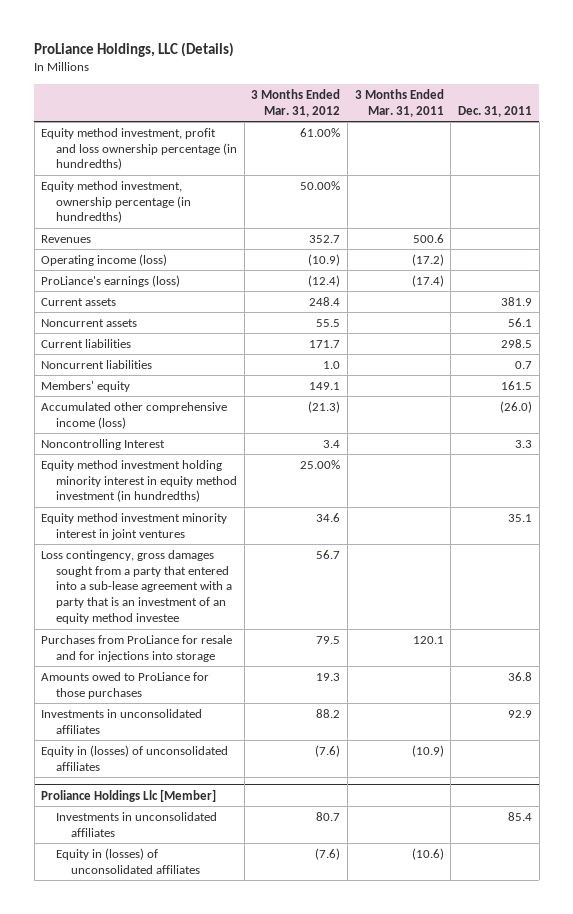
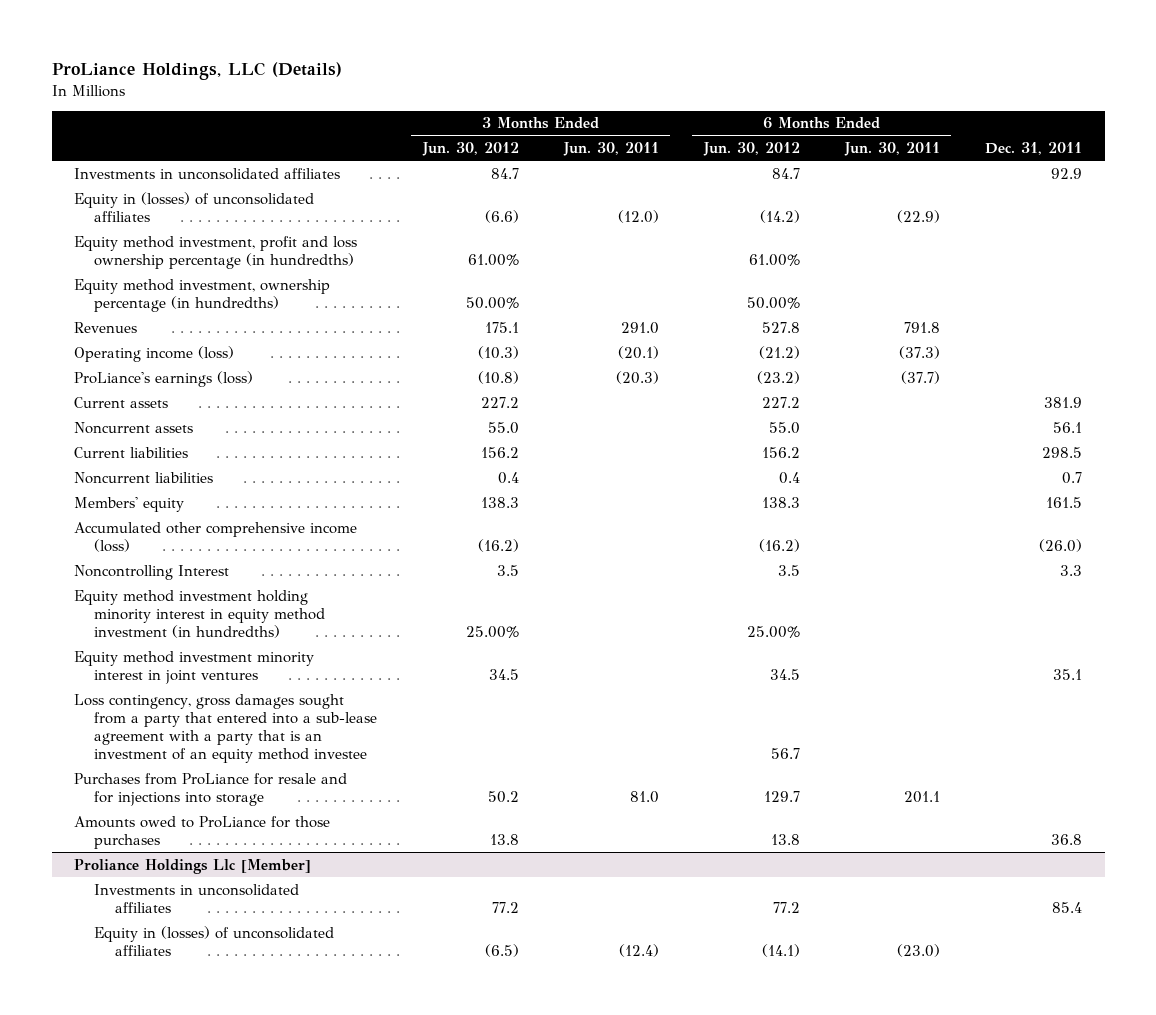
- | 3 Months Ended Mar. 31, 2012 | 3 Months Ended Mar. 31, 2011 | Dec. 31, 2011
+ | 3 Months Ended Jun. 30, 2012 | 3 Months Ended Jun. 30, 2011 | 6 Months Ended Jun. 30, 2012 | 6 Months Ended Jun. 30, 2011 | Dec. 31, 2011
moved up: Investments in unconsolidated affiliates | 84.7 | | 84.7 | | 92.9
moved up: Equity in (losses) of unconsolidated affiliates | (6.6) | (12.0) | (14.2) | (22.9) |

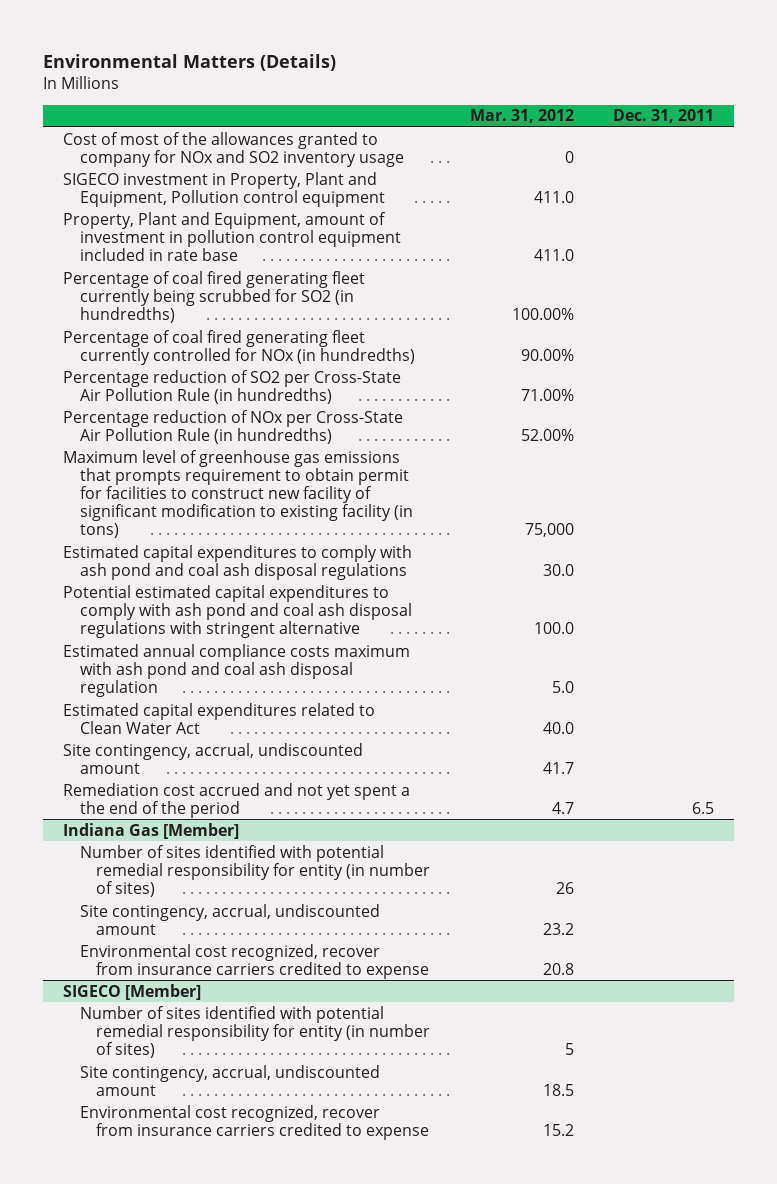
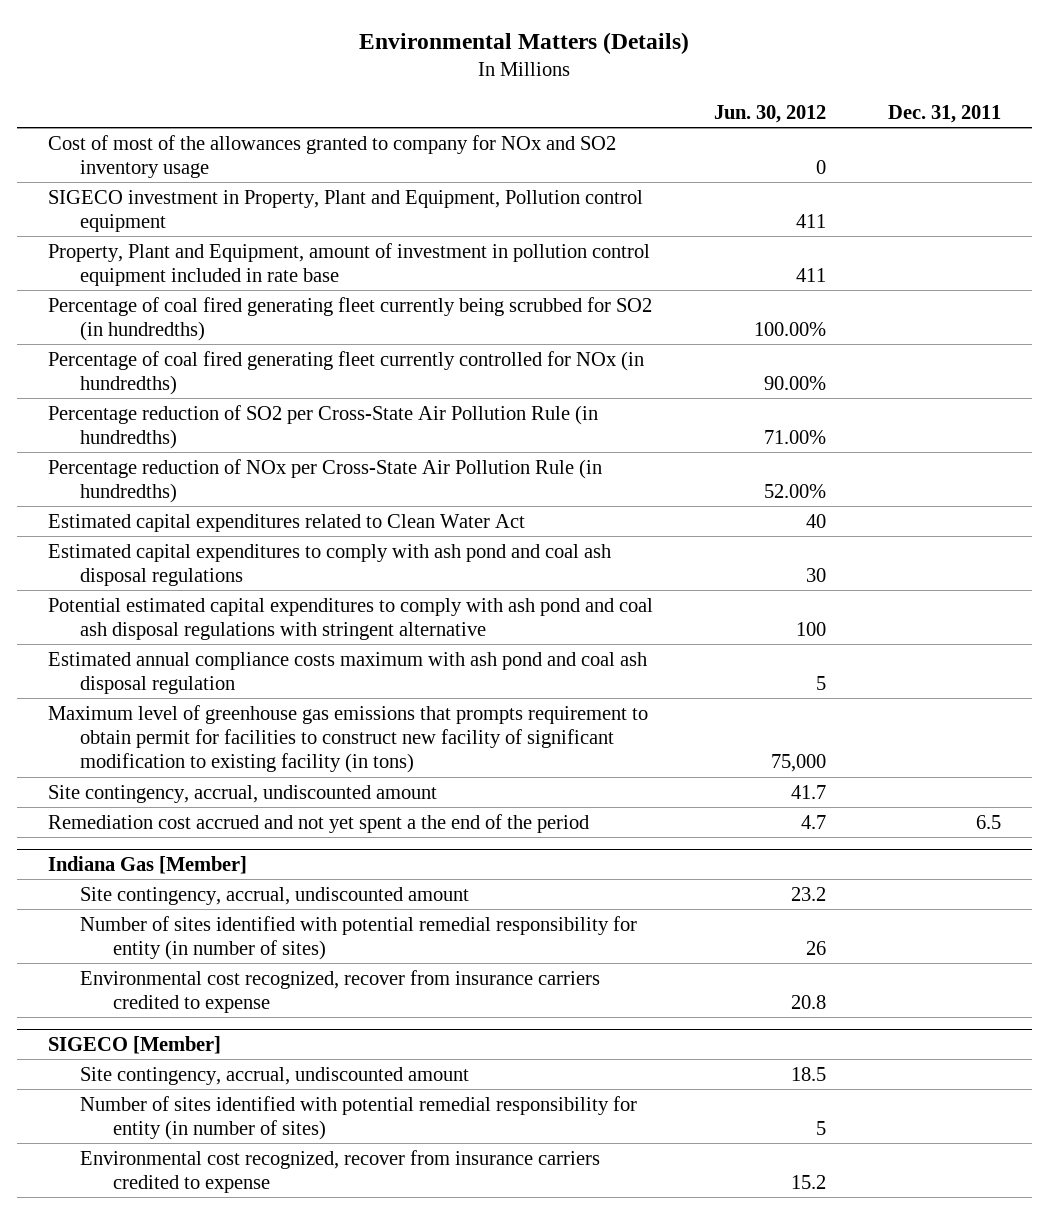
- | Mar. 31, 2012 | Dec. 31, 2011
+ | Jun. 30, 2012 | Dec. 31, 2011
moved up: Estimated capital expenditures related to Clean Water Act | 40 |
moved down: Maximum level of greenhouse gas emissions that prompts requirement to obtain permit for facilities to construct new facility of significant modification to existing facility (in tons) | 75,000 |
@ Indiana Gas [Member]
moved down: Number of sites identified with potential remedial responsibility for entity (in number of sites) | 26 |
@ SIGECO [Member]
moved down: Number of sites identified with potential remedial responsibility for entity (in number of sites) | 5 |

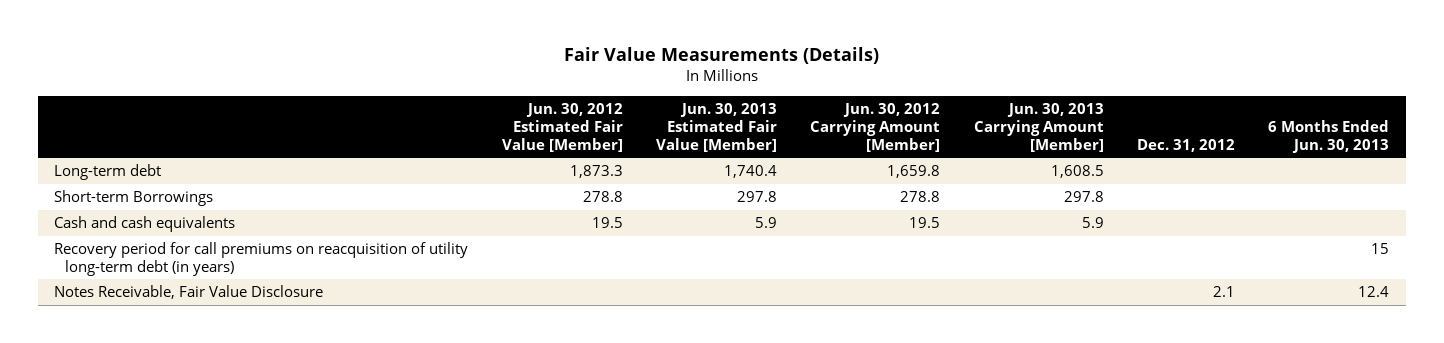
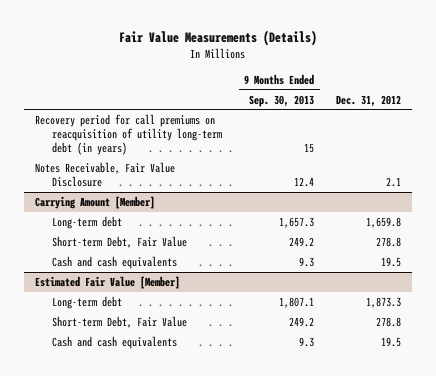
- | Jun. 30, 2012 Estimated Fair Value [Member] | Jun. 30, 2013 Estimated Fair Value [Member] | Jun. 30, 2012 Carrying Amount [Member] | Jun. 30, 2013 Carrying Amount [Member] | Dec. 31, 2012 | 6 Months Ended Jun. 30, 2013
+ | 9 Months Ended Sep. 30, 2013 | Dec. 31, 2012
- Long-term debt | 1,873.3 | 1,740.4 | 1,659.8 | 1,608.5 | |
- Short-term Borrowings | 278.8 | 297.8 | 278.8 | 297.8 | |
- Cash and cash equivalents | 19.5 | 5.9 | 19.5 | 5.9 | |
+ Carrying Amount [Member]
+ Long-term debt | 1,657.3 | 1,659.8
+ Short-term Debt, Fair Value | 249.2 | 278.8
+ Cash and cash equivalents | 9.3 | 19.5
+ Estimated Fair Value [Member]
+ Long-term debt | 1,807.1 | 1,873.3
+ Short-term Debt, Fair Value | 249.2 | 278.8
+ Cash and cash equivalents | 9.3 | 19.5

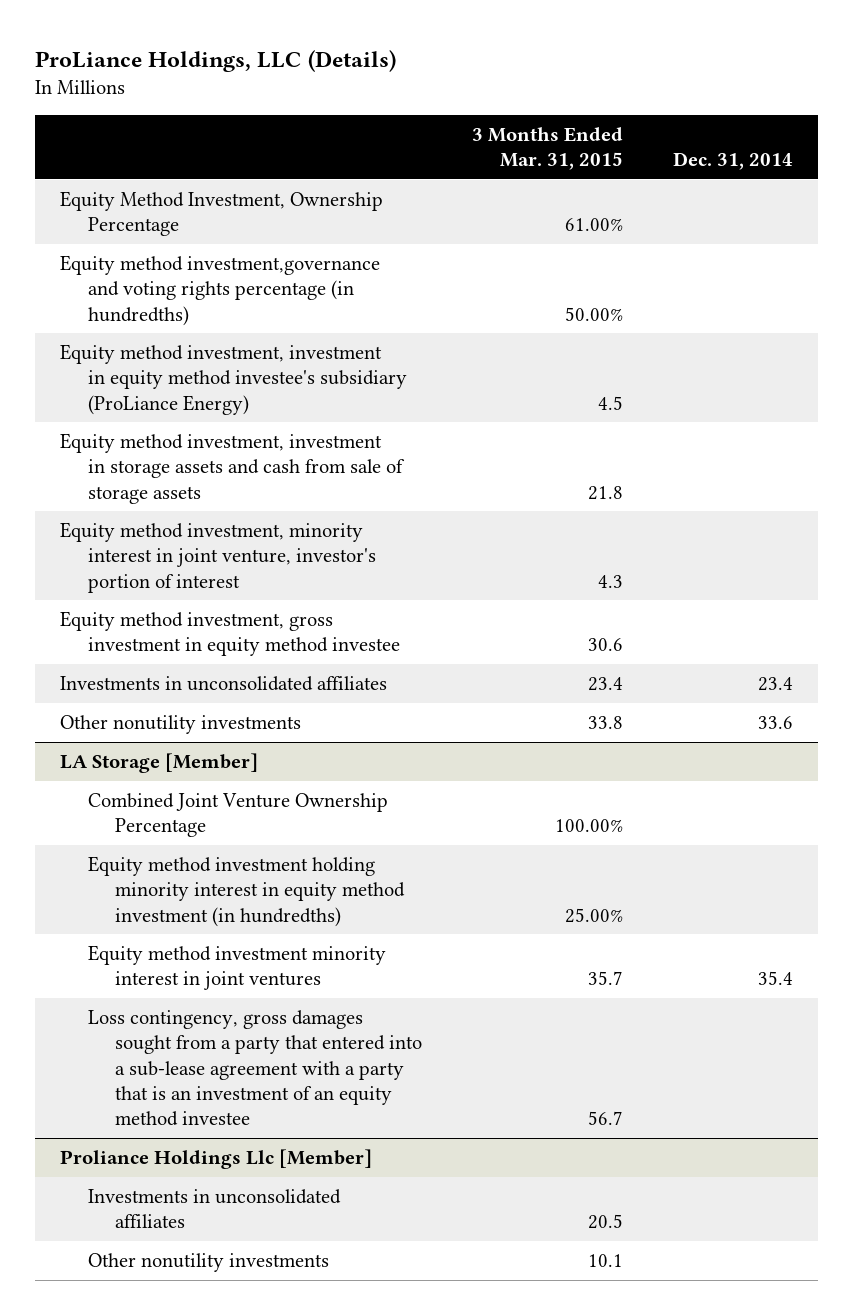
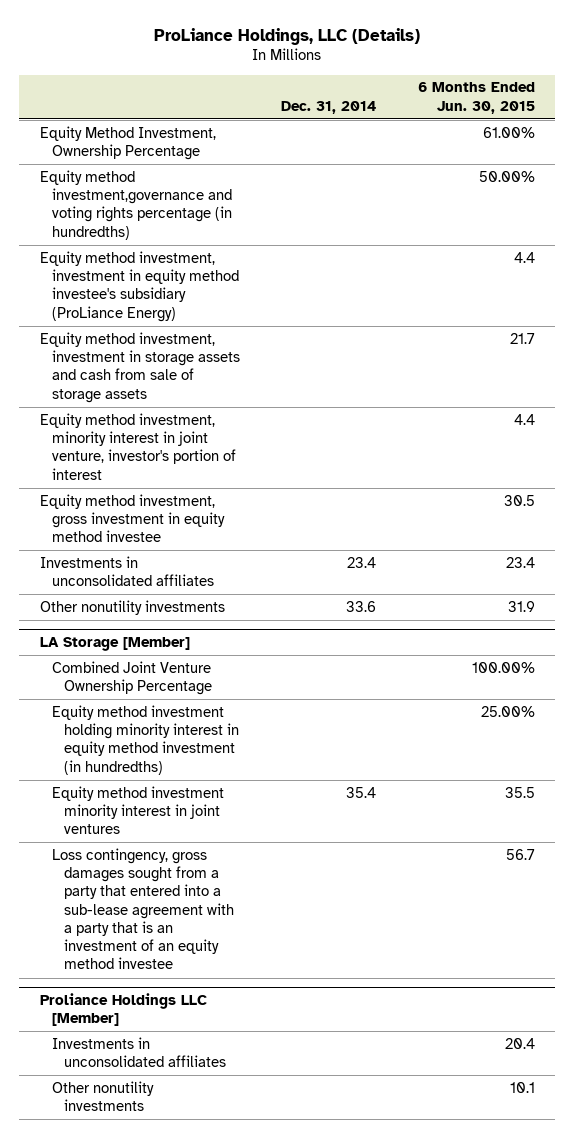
- | 3 Months Ended Mar. 31, 2015 | Dec. 31, 2014
+ | Dec. 31, 2014 | 6 Months Ended Jun. 30, 2015
- Proliance Holdings Llc [Member]
+ Proliance Holdings LLC [Member]

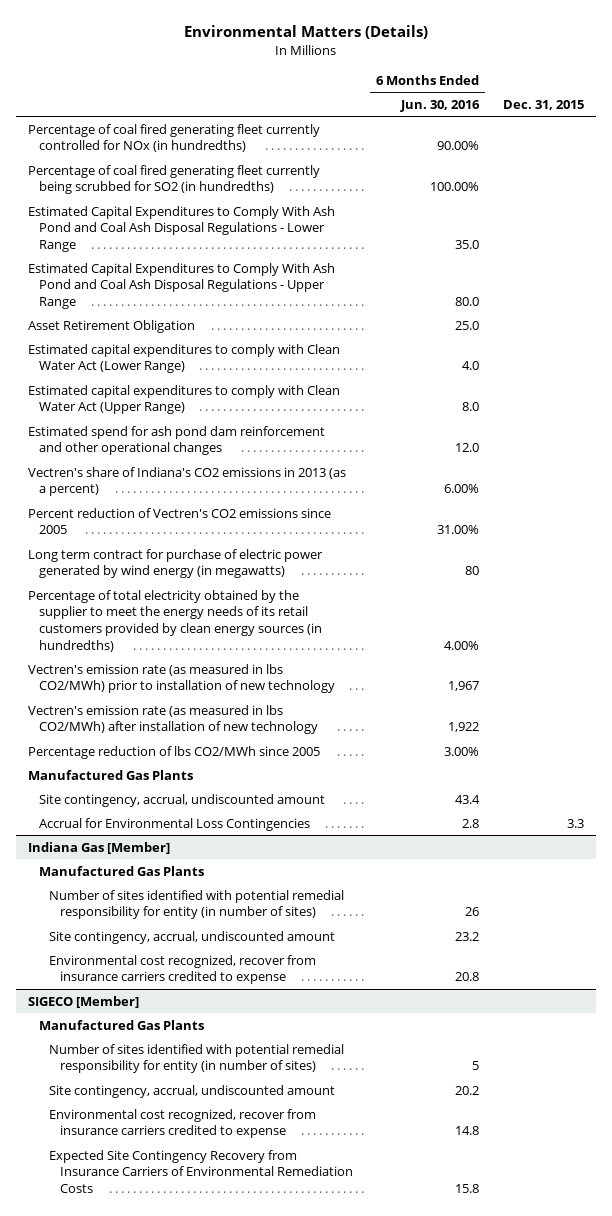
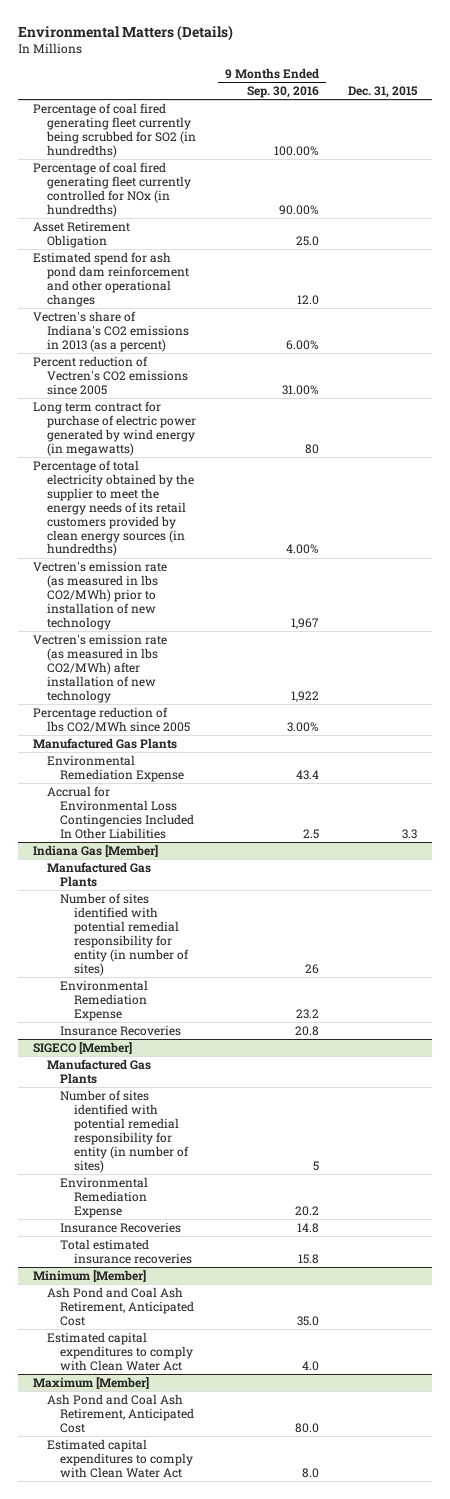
- | 6 Months Ended Jun. 30, 2016 | Dec. 31, 2015
+ | 9 Months Ended Sep. 30, 2016 | Dec. 31, 2015
- Estimated Capital Expenditures to Comply With Ash Pond and Coal Ash Disposal Regulations - Lower Range | 35.0 |
- Estimated Capital Expenditures to Comply With Ash Pond and Coal Ash Disposal Regulations - Upper Range | 80.0 |
moved down: Percentage of coal fired generating fleet currently controlled for NOx (in hundredths) | 90.00% |
- Estimated capital expenditures to comply with Clean Water Act (Lower Range) | 4.0 |
- Estimated capital expenditures to comply with Clean Water Act (Upper Range) | 8.0 |
- Site contingency, accrual, undiscounted amount | 43.4 |
- Accrual for Environmental Loss Contingencies | 2.8 | 3.3
+ Environmental Remediation Expense | 43.4 |
+ Accrual for Environmental Loss Contingencies Included In Other Liabilities | 2.5 | 3.3
@ Indiana Gas [Member]
- Site contingency, accrual, undiscounted amount | 23.2 |
- Environmental cost recognized, recover from insurance carriers credited to expense | 20.8 |
+ Environmental Remediation Expense | 23.2 |
+ Insurance Recoveries | 20.8 |
@ SIGECO [Member]
- Site contingency, accrual, undiscounted amount | 20.2 |
- Environmental cost recognized, recover from insurance carriers credited to expense | 14.8 |
- Expected Site Contingency Recovery from Insurance Carriers of Environmental Remediation Costs | 15.8 |
+ Environmental Remediation Expense | 20.2 |
+ Insurance Recoveries | 14.8 |
+ Total estimated insurance recoveries | 15.8 |
+ Minimum [Member]
+ Ash Pond and Coal Ash Retirement, Anticipated Cost | 35.0 |
+ Estimated capital expenditures to comply with Clean Water Act | 4.0 |
+ Maximum [Member]
+ Ash Pond and Coal Ash Retirement, Anticipated Cost | 80.0 |
+ Estimated capital expenditures to comply with Clean Water Act | 8.0 |

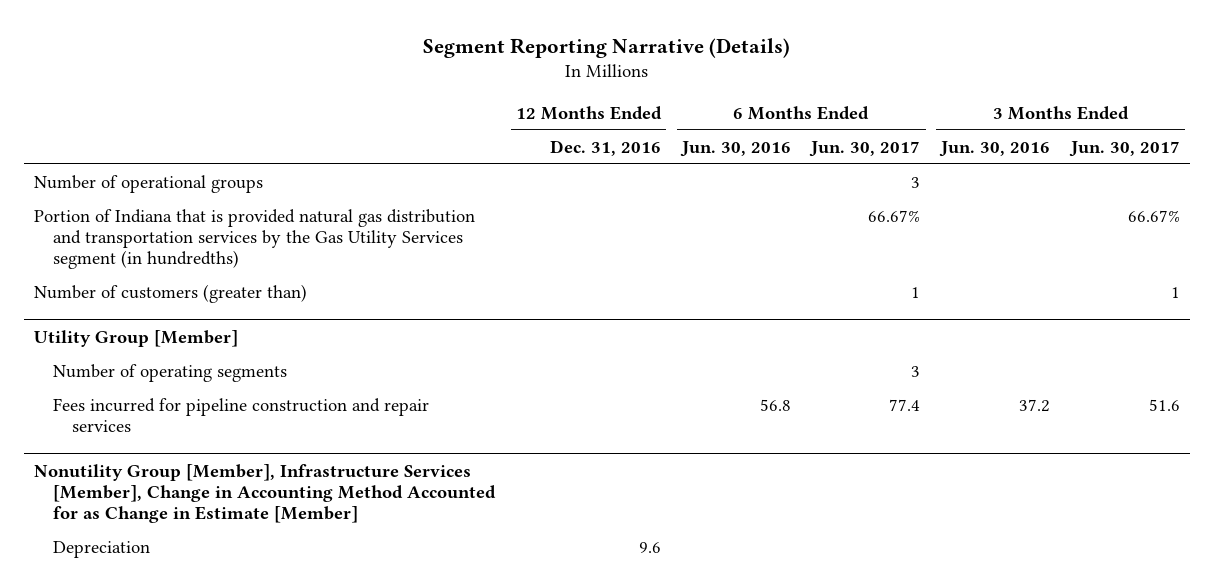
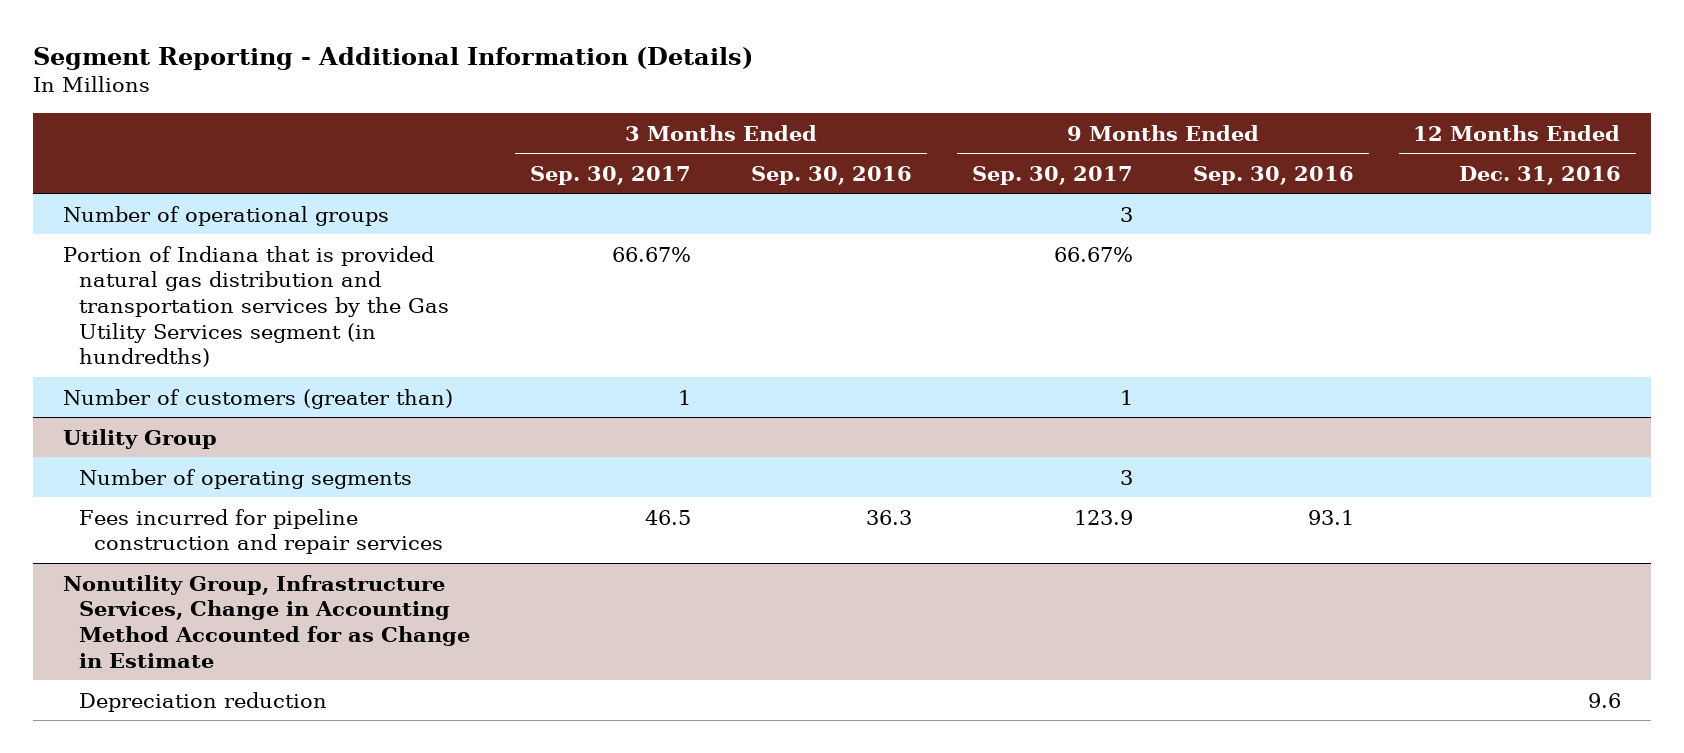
- Segment Reporting Narrative (Details)
+ Segment Reporting - Additional Information (Details)
- | 12 Months Ended Dec. 31, 2016 | 6 Months Ended Jun. 30, 2016 | 6 Months Ended Jun. 30, 2017 | 3 Months Ended Jun. 30, 2016 | 3 Months Ended Jun. 30, 2017
+ | 3 Months Ended Sep. 30, 2017 | 3 Months Ended Sep. 30, 2016 | 9 Months Ended Sep. 30, 2017 | 9 Months Ended Sep. 30, 2016 | 12 Months Ended Dec. 31, 2016
- Utility Group [Member]
+ Utility Group
- Nonutility Group [Member], Infrastructure Services [Member], Change in Accounting Method Accounted for as Change in Estimate [Member]
- Depreciation | 9.6 | | | |
+ Nonutility Group, Infrastructure Services, Change in Accounting Method Accounted for as Change in Estimate
+ Depreciation reduction | | | | | 9.6

